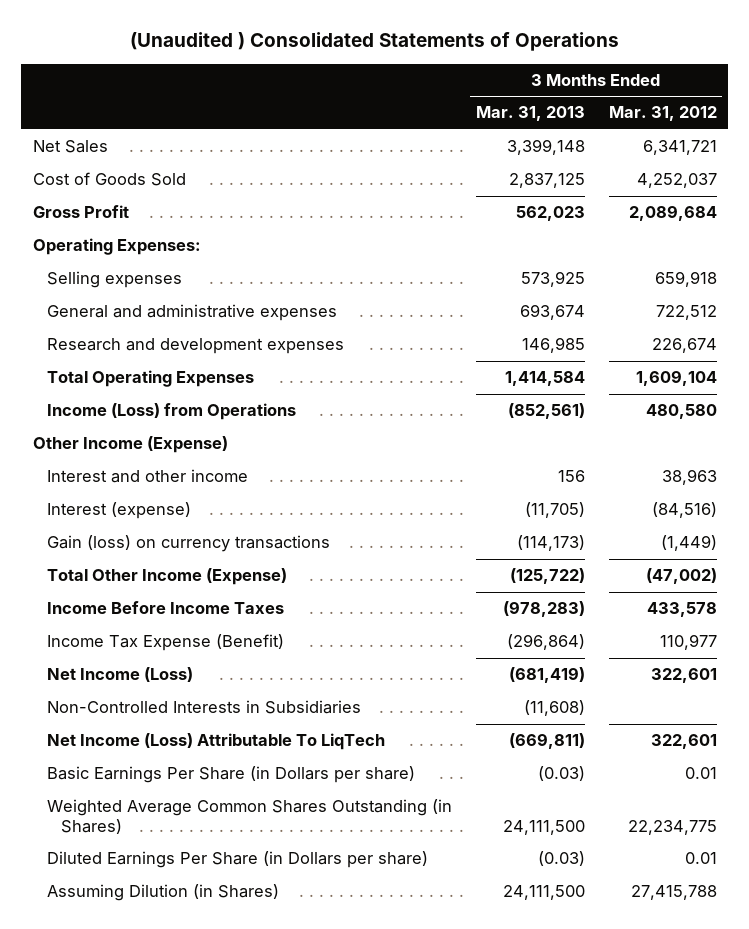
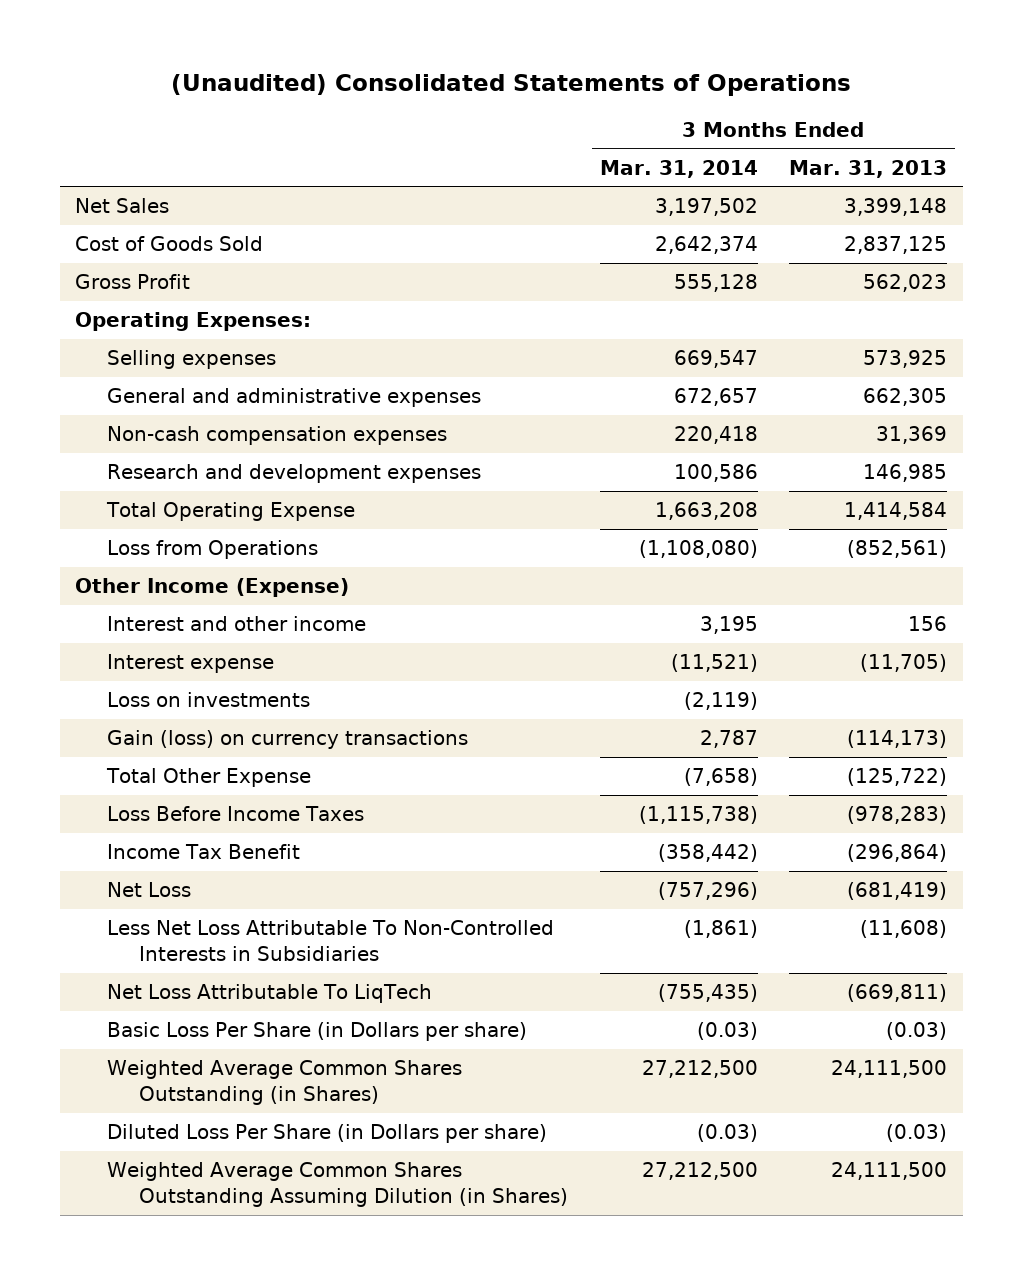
- (Unaudited ) Consolidated Statements of Operations
+ (Unaudited) Consolidated Statements of Operations
- | 3 Months Ended Mar. 31, 2013 | 3 Months Ended Mar. 31, 2012
+ | 3 Months Ended Mar. 31, 2014 | 3 Months Ended Mar. 31, 2013
- General and administrative expenses | 693,674 | 722,512
+ General and administrative expenses | 672,657 | 662,305
+ Non-cash compensation expenses | 220,418 | 31,369
- Total Operating Expenses | 1,414,584 | 1,609,104
- Income (Loss) from Operations | (852,561) | 480,580
+ Total Operating Expense | 1,663,208 | 1,414,584
+ Loss from Operations | (1,108,080) | (852,561)
- Interest (expense) | (11,705) | (84,516)
+ Interest expense | (11,521) | (11,705)
+ Loss on investments | (2,119) |
- Total Other Income (Expense) | (125,722) | (47,002)
- Income Before Income Taxes | (978,283) | 433,578
- Income Tax Expense (Benefit) | (296,864) | 110,977
- Net Income (Loss) | (681,419) | 322,601
- Non-Controlled Interests in Subsidiaries | (11,608) |
- Net Income (Loss) Attributable To LiqTech | (669,811) | 322,601
- Basic Earnings Per Share (in Dollars per share) | (0.03) | 0.01
+ Total Other Expense | (7,658) | (125,722)
+ Loss Before Income Taxes | (1,115,738) | (978,283)
+ Income Tax Benefit | (358,442) | (296,864)
+ Net Loss | (757,296) | (681,419)
+ Less Net Loss Attributable To Non-Controlled Interests in Subsidiaries | (1,861) | (11,608)
+ Net Loss Attributable To LiqTech | (755,435) | (669,811)
+ Basic Loss Per Share (in Dollars per share) | (0.03) | (0.03)
- Diluted Earnings Per Share (in Dollars per share) | (0.03) | 0.01
- Assuming Dilution (in Shares) | 24,111,500 | 27,415,788
+ Diluted Loss Per Share (in Dollars per share) | (0.03) | (0.03)
+ Weighted Average Common Shares Outstanding Assuming Dilution (in Shares) | 27,212,500 | 24,111,500

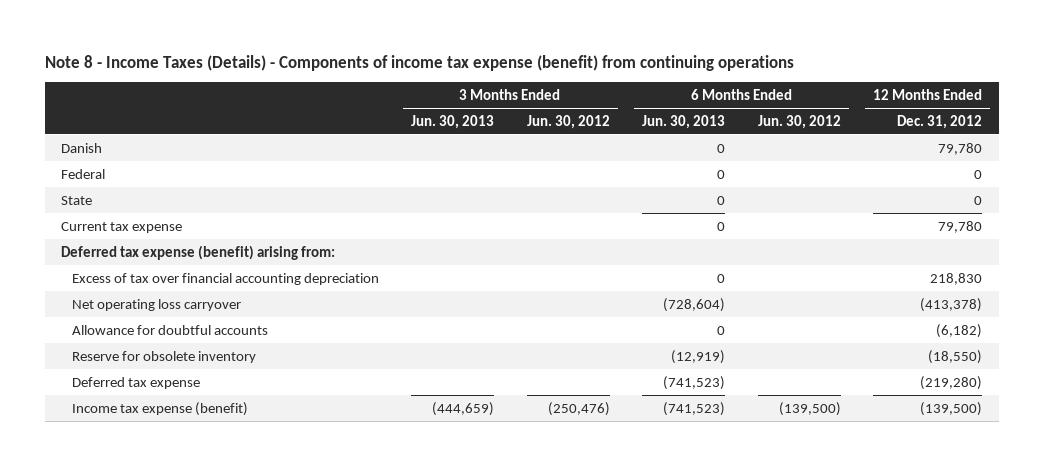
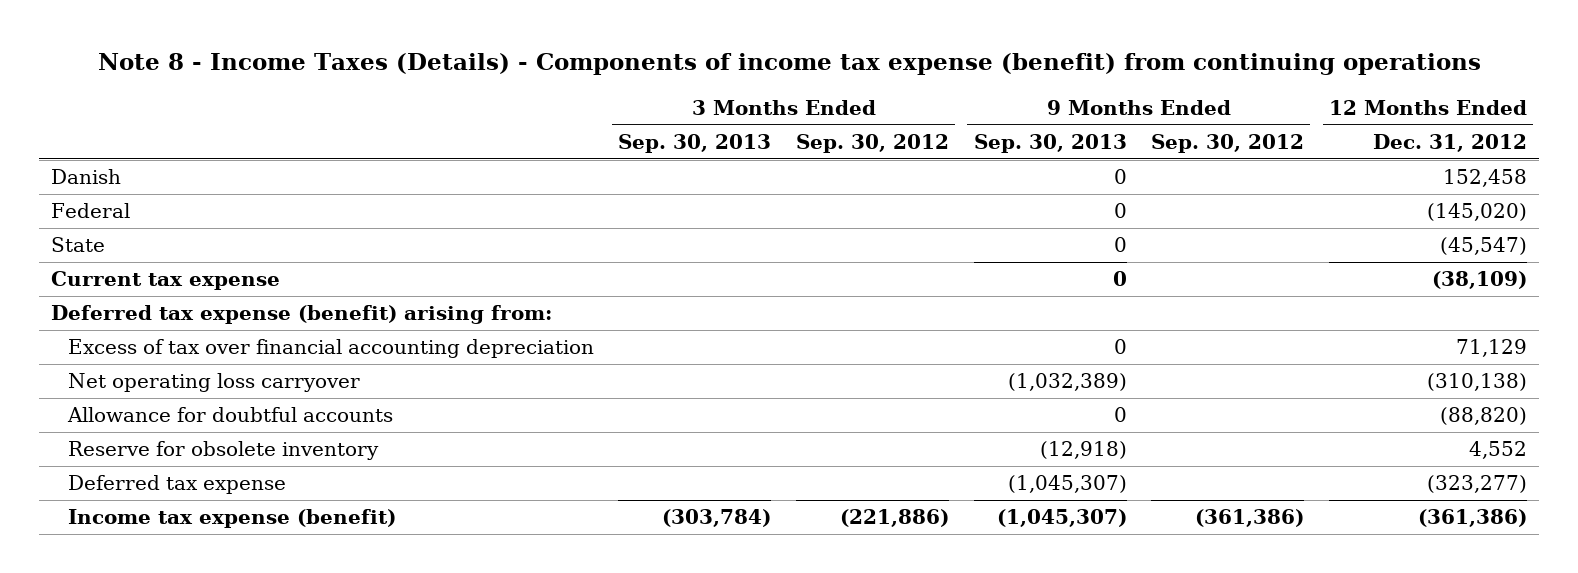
- | 3 Months Ended Jun. 30, 2013 | 3 Months Ended Jun. 30, 2012 | 6 Months Ended Jun. 30, 2013 | 6 Months Ended Jun. 30, 2012 | 12 Months Ended Dec. 31, 2012
+ | 3 Months Ended Sep. 30, 2013 | 3 Months Ended Sep. 30, 2012 | 9 Months Ended Sep. 30, 2013 | 9 Months Ended Sep. 30, 2012 | 12 Months Ended Dec. 31, 2012
- Danish | | | 0 | | 79,780
- Federal | | | 0 | | 0
- State | | | 0 | | 0
- Current tax expense | | | 0 | | 79,780
+ Danish | | | 0 | | 152,458
+ Federal | | | 0 | | (145,020)
+ State | | | 0 | | (45,547)
+ Current tax expense | | | 0 | | (38,109)
- Excess of tax over financial accounting depreciation | | | 0 | | 218,830
- Net operating loss carryover | | | (728,604) | | (413,378)
- Allowance for doubtful accounts | | | 0 | | (6,182)
- Reserve for obsolete inventory | | | (12,919) | | (18,550)
- Deferred tax expense | | | (741,523) | | (219,280)
- Income tax expense (benefit) | (444,659) | (250,476) | (741,523) | (139,500) | (139,500)
+ Excess of tax over financial accounting depreciation | | | 0 | | 71,129
+ Net operating loss carryover | | | (1,032,389) | | (310,138)
+ Allowance for doubtful accounts | | | 0 | | (88,820)
+ Reserve for obsolete inventory | | | (12,918) | | 4,552
+ Deferred tax expense | | | (1,045,307) | | (323,277)
+ Income tax expense (benefit) | (303,784) | (221,886) | (1,045,307) | (361,386) | (361,386)

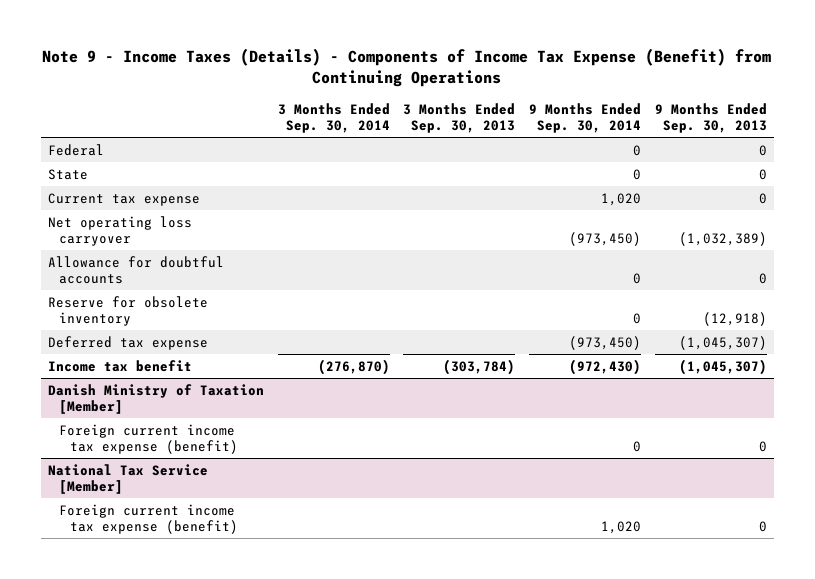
- Note 8 - Income Taxes (Details) - Components of income tax expense (benefit) from continuing operations
+ Note 9 - Income Taxes (Details) - Components of Income Tax Expense (Benefit) from Continuing Operations
- | 3 Months Ended Sep. 30, 2013 | 3 Months Ended Sep. 30, 2012 | 9 Months Ended Sep. 30, 2013 | 9 Months Ended Sep. 30, 2012 | 12 Months Ended Dec. 31, 2012
+ | 3 Months Ended Sep. 30, 2014 | 3 Months Ended Sep. 30, 2013 | 9 Months Ended Sep. 30, 2014 | 9 Months Ended Sep. 30, 2013
- Danish | | | 0 | | 152,458
- Deferred tax expense (benefit) arising from:
- Excess of tax over financial accounting depreciation | | | 0 | | 71,129
- Income tax expense (benefit) | (303,784) | (221,886) | (1,045,307) | (361,386) | (361,386)
+ Income tax benefit | (276,870) | (303,784) | (972,430) | (1,045,307)
+ Danish Ministry of Taxation [Member]
+ Foreign current income tax expense (benefit) | | | 0 | 0
+ National Tax Service [Member]
+ Foreign current income tax expense (benefit) | | | 1,020 | 0

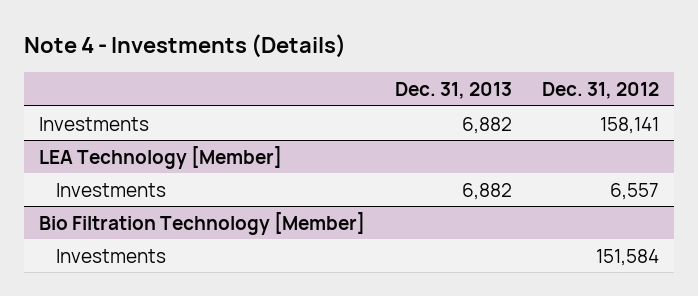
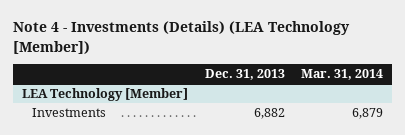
- Note 4 - Investments (Details)
+ Note 4 - Investments (Details) (LEA Technology [Member])
- | Dec. 31, 2013 | Dec. 31, 2012
+ | Dec. 31, 2013 | Mar. 31, 2014
- Investments | 6,882 | 158,141
- Bio Filtration Technology [Member]
- Investments | | 151,584

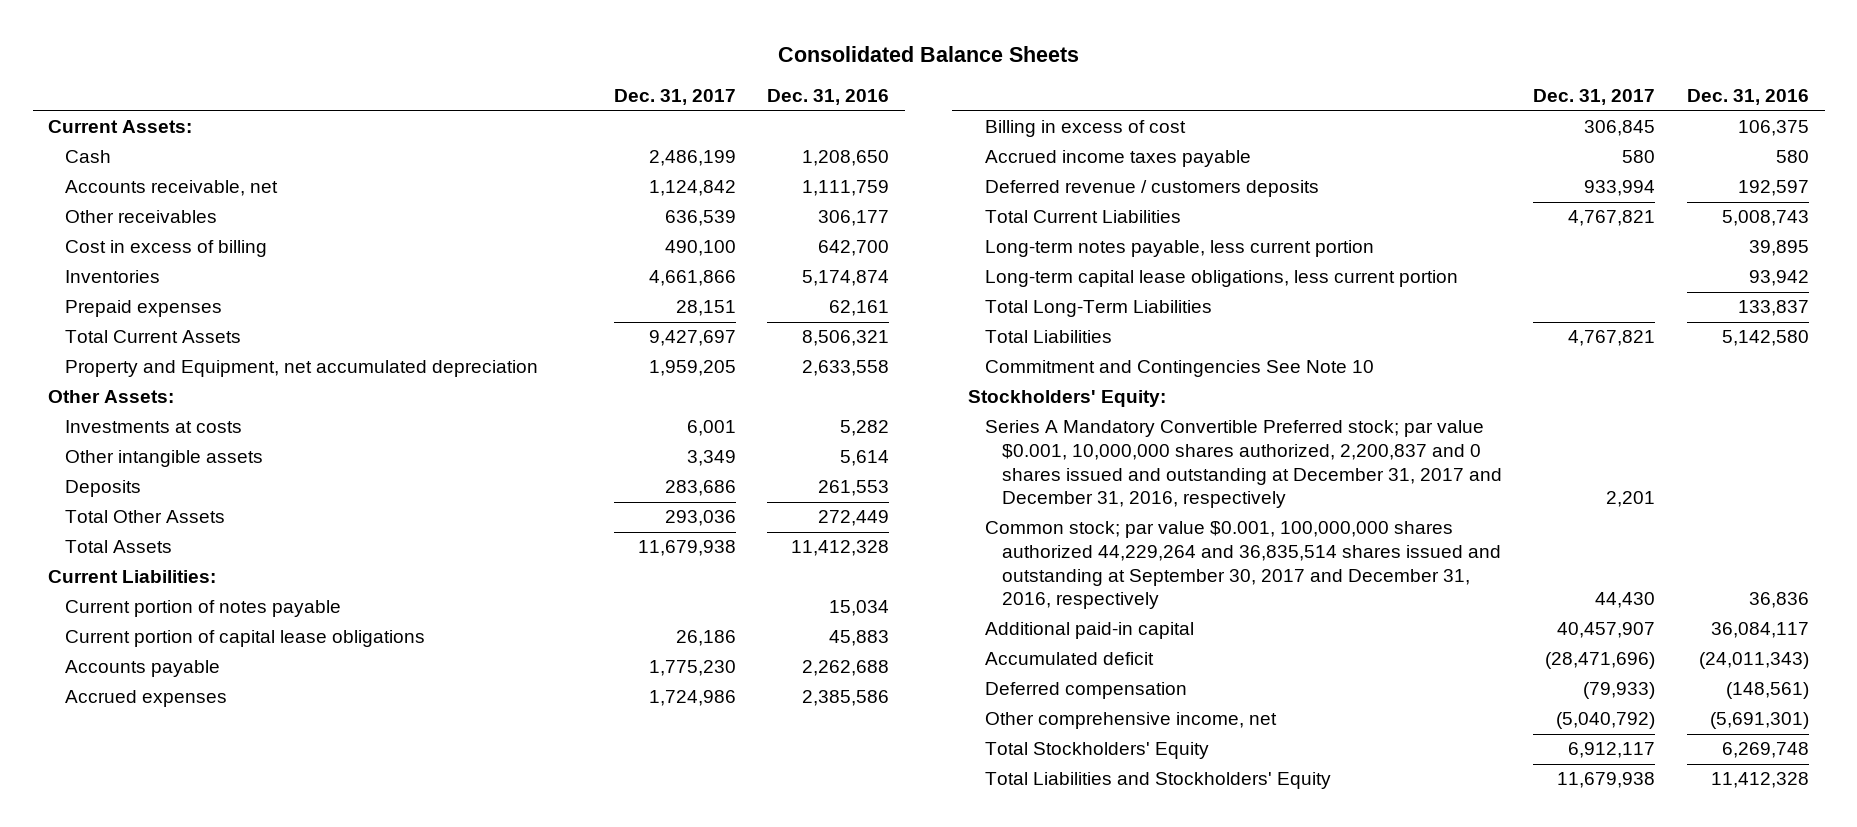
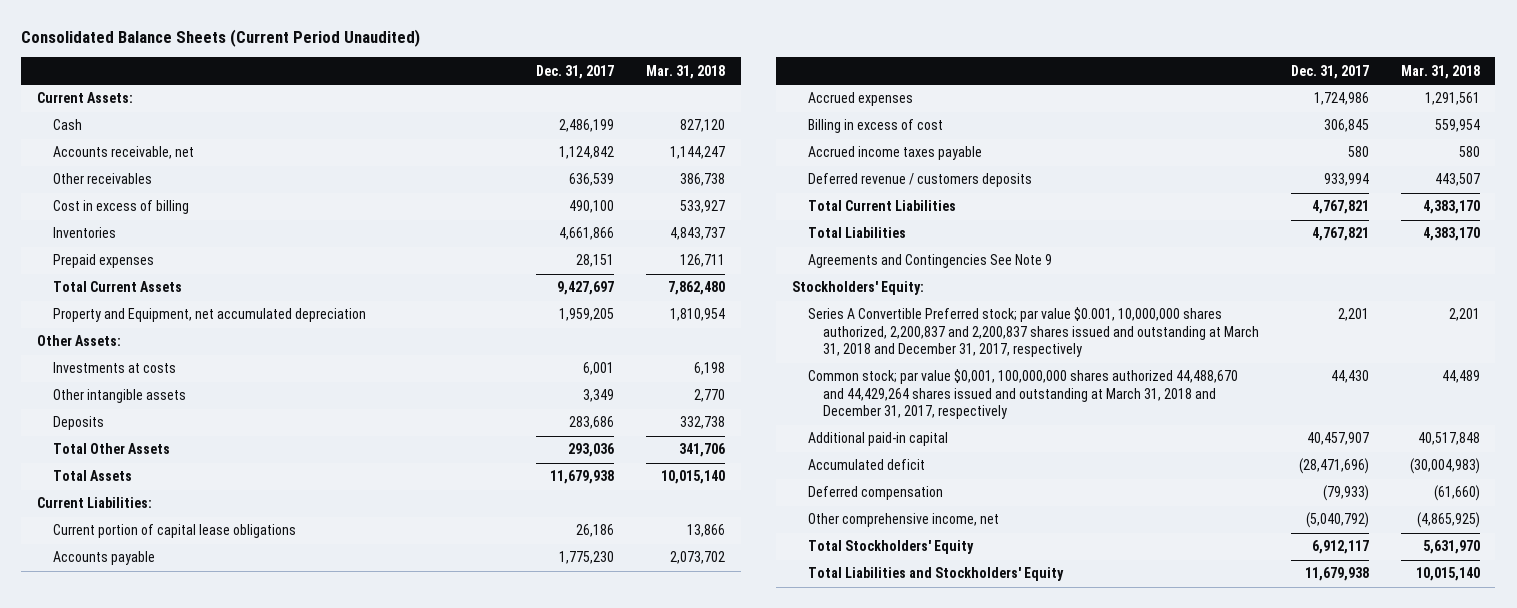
- Consolidated Balance Sheets
+ Consolidated Balance Sheets (Current Period Unaudited)
- | Dec. 31, 2017 | Dec. 31, 2016
+ | Dec. 31, 2017 | Mar. 31, 2018
- Current portion of notes payable | | 15,034
- Long-term notes payable, less current portion | | 39,895
- Long-term capital lease obligations, less current portion | | 93,942
- Total Long-Term Liabilities | | 133,837
- Commitment and Contingencies See Note 10
+ Agreements and Contingencies See Note 9
- Series A Mandatory Convertible Preferred stock; par value $0.001, 10,000,000 shares authorized, 2,200,837 and 0 shares issued and outstanding at December 31, 2017 and December 31, 2016, respectively | 2,201 |
- Common stock; par value $0.001, 100,000,000 shares authorized 44,229,264 and 36,835,514 shares issued and outstanding at September 30, 2017 and December 31, 2016, respectively | 44,430 | 36,836
+ Series A Convertible Preferred stock; par value $0.001, 10,000,000 shares authorized, 2,200,837 and 2,200,837 shares issued and outstanding at March 31, 2018 and December 31, 2017, respectively | 2,201 | 2,201
+ Common stock; par value $0,001, 100,000,000 shares authorized 44,488,670 and 44,429,264 shares issued and outstanding at March 31, 2018 and December 31, 2017, respectively | 44,430 | 44,489

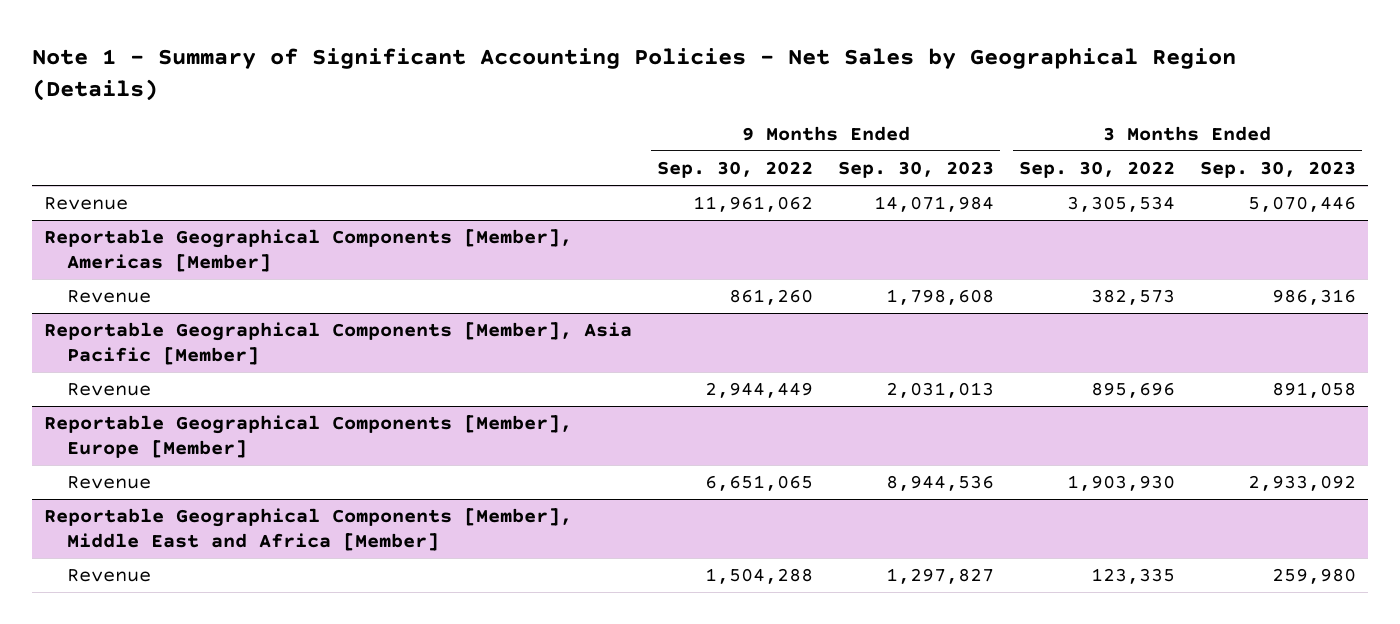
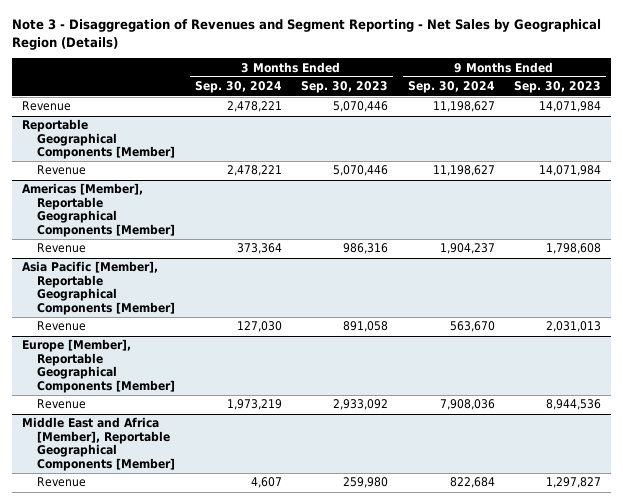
- Note 1 - Summary of Significant Accounting Policies - Net Sales by Geographical Region (Details)
+ Note 3 - Disaggregation of Revenues and Segment Reporting - Net Sales by Geographical Region (Details)
- | 9 Months Ended Sep. 30, 2022 | 9 Months Ended Sep. 30, 2023 | 3 Months Ended Sep. 30, 2022 | 3 Months Ended Sep. 30, 2023
+ | 3 Months Ended Sep. 30, 2024 | 3 Months Ended Sep. 30, 2023 | 9 Months Ended Sep. 30, 2024 | 9 Months Ended Sep. 30, 2023
- Reportable Geographical Components [Member], Americas [Member]
+ Reportable Geographical Components [Member]
+ Revenue | 2,478,221 | 5,070,446 | 11,198,627 | 14,071,984
+ Americas [Member], Reportable Geographical Components [Member]
- Reportable Geographical Components [Member], Asia Pacific [Member]
+ Asia Pacific [Member], Reportable Geographical Components [Member]
- Reportable Geographical Components [Member], Europe [Member]
+ Europe [Member], Reportable Geographical Components [Member]
- Reportable Geographical Components [Member], Middle East and Africa [Member]
+ Middle East and Africa [Member], Reportable Geographical Components [Member]

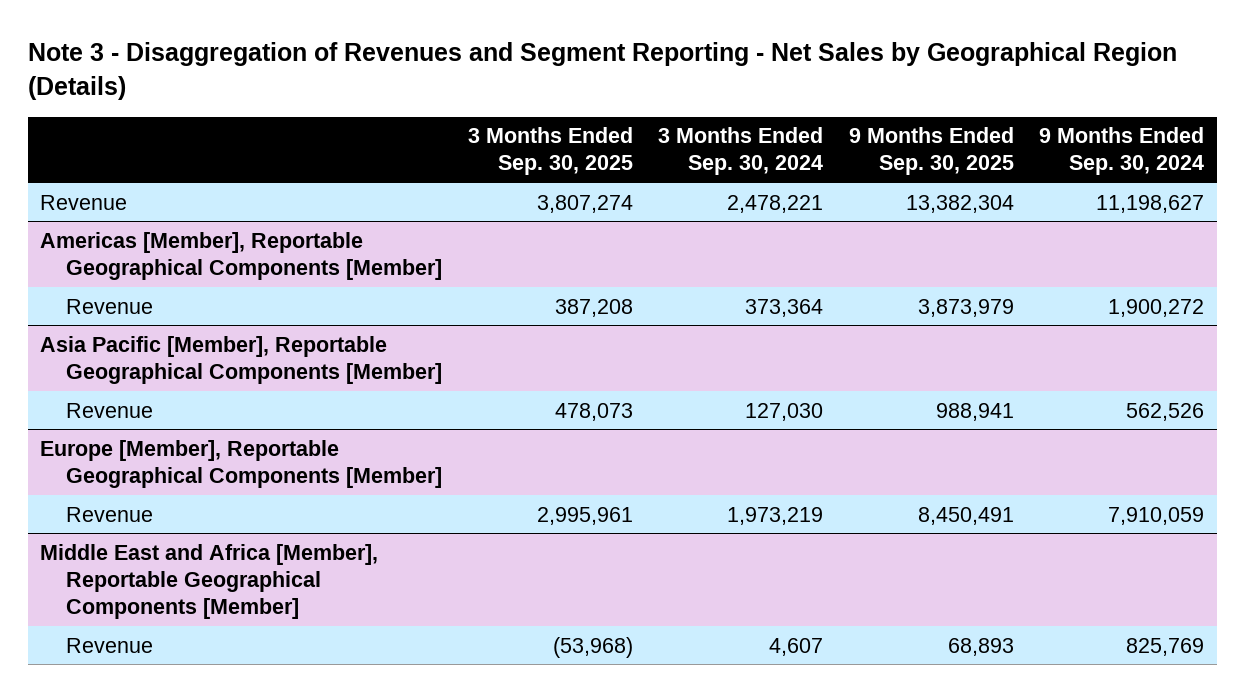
- | 3 Months Ended Sep. 30, 2024 | 3 Months Ended Sep. 30, 2023 | 9 Months Ended Sep. 30, 2024 | 9 Months Ended Sep. 30, 2023
+ | 3 Months Ended Sep. 30, 2025 | 3 Months Ended Sep. 30, 2024 | 9 Months Ended Sep. 30, 2025 | 9 Months Ended Sep. 30, 2024
- Reportable Geographical Components [Member]
- Revenue | 2,478,221 | 5,070,446 | 11,198,627 | 14,071,984
@ Americas [Member], Reportable Geographical Components [Member]
- Revenue | 373,364 | 986,316 | 1,904,237 | 1,798,608
+ Revenue | 387,208 | 373,364 | 3,873,979 | 1,900,272
@ Asia Pacific [Member], Reportable Geographical Components [Member]
- Revenue | 127,030 | 891,058 | 563,670 | 2,031,013
+ Revenue | 478,073 | 127,030 | 988,941 | 562,526
@ Europe [Member], Reportable Geographical Components [Member]
- Revenue | 1,973,219 | 2,933,092 | 7,908,036 | 8,944,536
+ Revenue | 2,995,961 | 1,973,219 | 8,450,491 | 7,910,059
@ Middle East and Africa [Member], Reportable Geographical Components [Member]
- Revenue | 4,607 | 259,980 | 822,684 | 1,297,827
+ Revenue | (53,968) | 4,607 | 68,893 | 825,769

